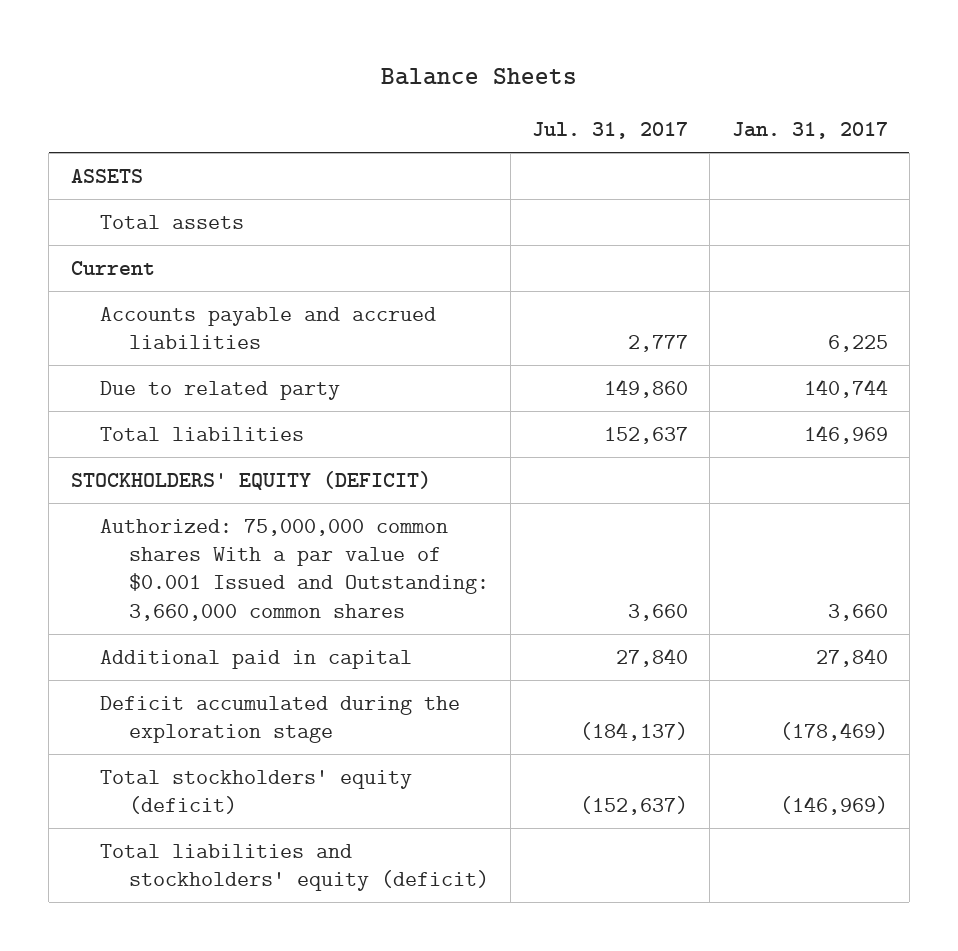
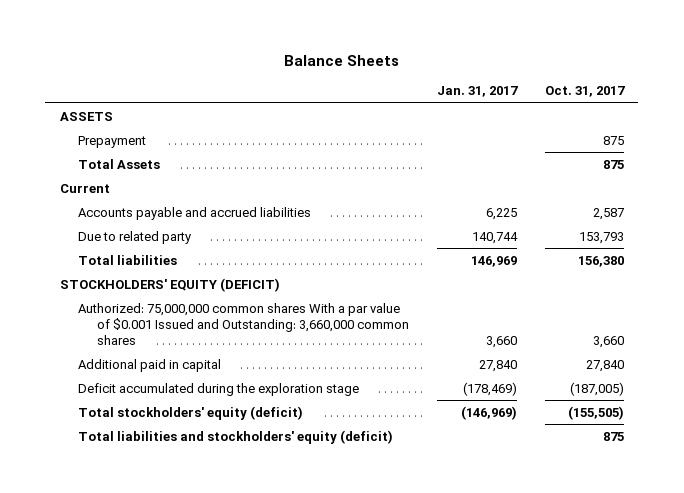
- | Jul. 31, 2017 | Jan. 31, 2017
+ | Jan. 31, 2017 | Oct. 31, 2017
- Total assets
+ Prepayment | | 875
+ Total Assets | | 875

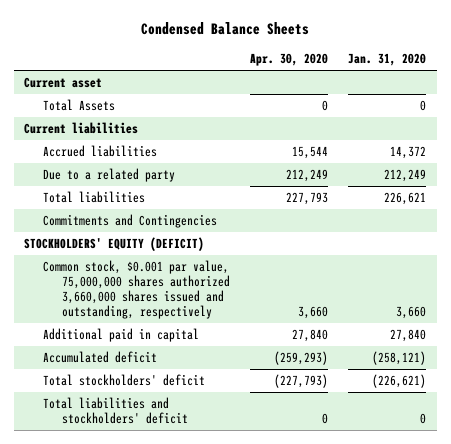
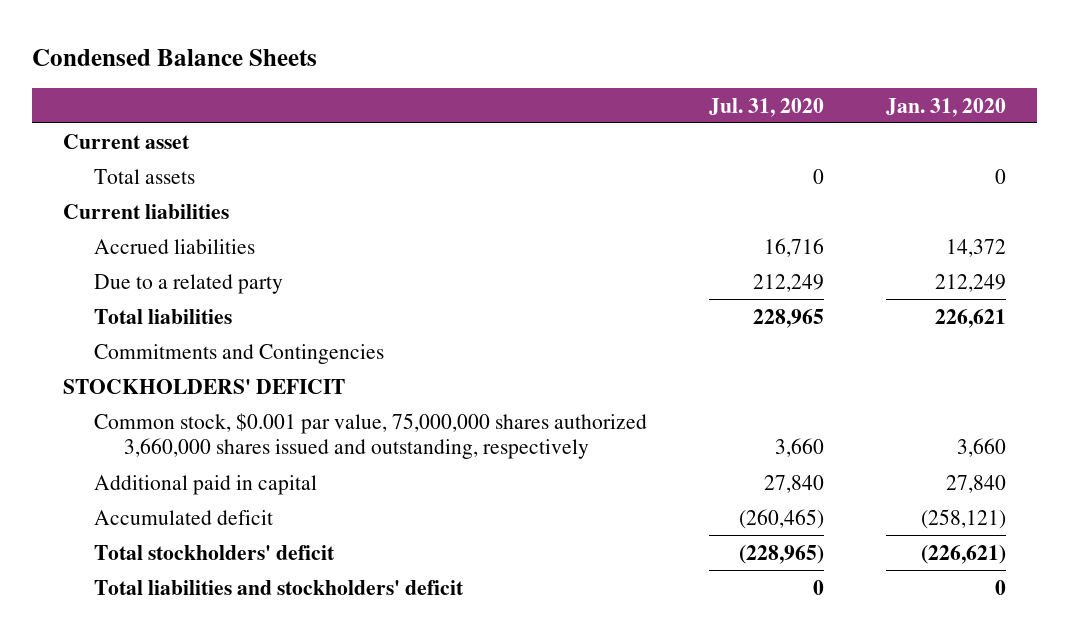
- | Apr. 30, 2020 | Jan. 31, 2020
+ | Jul. 31, 2020 | Jan. 31, 2020
- Total Assets | 0 | 0
+ Total assets | 0 | 0
- STOCKHOLDERS' EQUITY (DEFICIT)
+ STOCKHOLDERS' DEFICIT

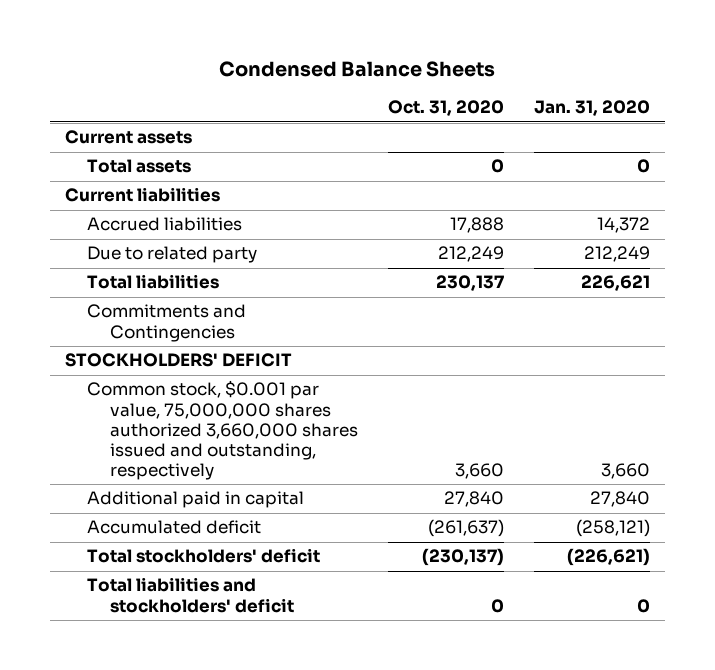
- | Jul. 31, 2020 | Jan. 31, 2020
+ | Oct. 31, 2020 | Jan. 31, 2020
- Current asset
+ Current assets
- Due to a related party | 212,249 | 212,249
+ Due to related party | 212,249 | 212,249

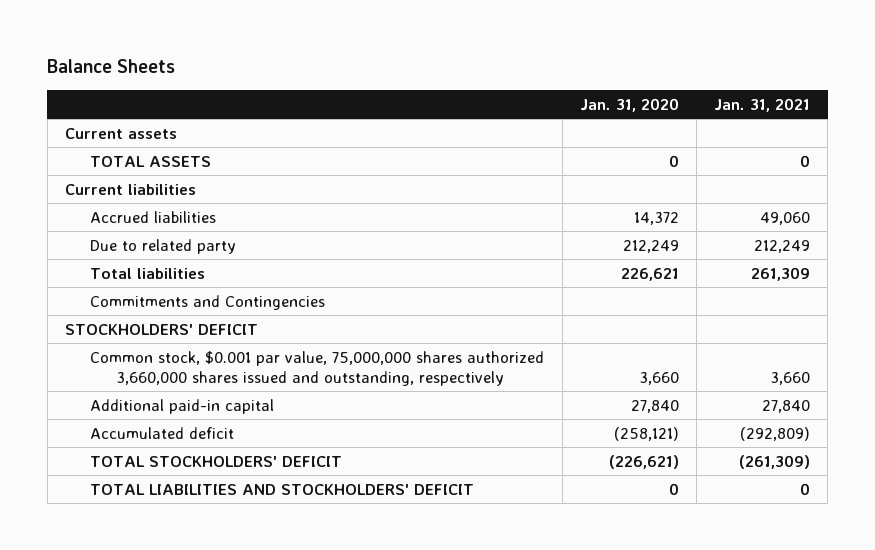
- Condensed Balance Sheets
+ Balance Sheets
- | Oct. 31, 2020 | Jan. 31, 2020
+ | Jan. 31, 2020 | Jan. 31, 2021
- Total assets | 0 | 0
+ TOTAL ASSETS | 0 | 0
- Additional paid in capital | 27,840 | 27,840
+ Additional paid-in capital | 27,840 | 27,840
- Total stockholders' deficit | (230,137) | (226,621)
- Total liabilities and stockholders' deficit | 0 | 0
+ TOTAL STOCKHOLDERS' DEFICIT | (226,621) | (261,309)
+ TOTAL LIABILITIES AND STOCKHOLDERS' DEFICIT | 0 | 0

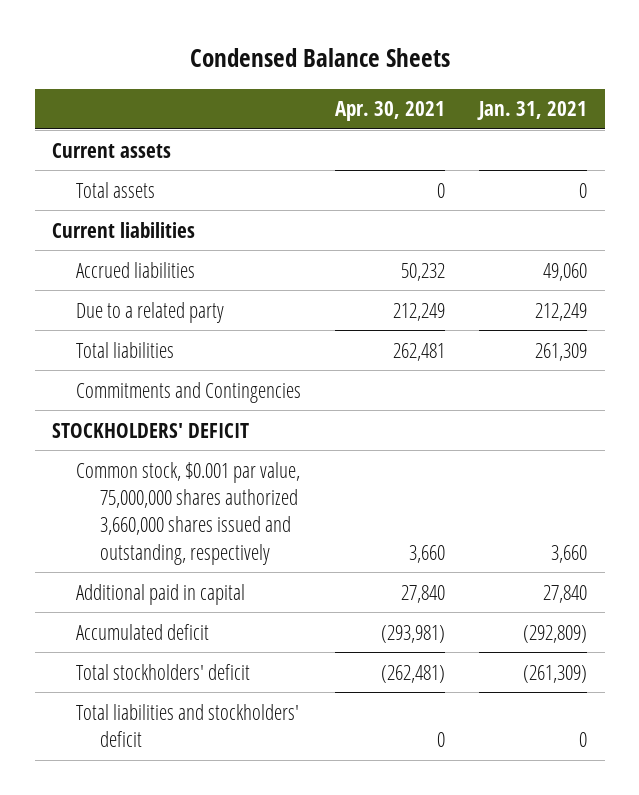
- Balance Sheets
+ Condensed Balance Sheets
- | Jan. 31, 2020 | Jan. 31, 2021
+ | Apr. 30, 2021 | Jan. 31, 2021
- TOTAL ASSETS | 0 | 0
+ Total assets | 0 | 0
- Due to related party | 212,249 | 212,249
+ Due to a related party | 212,249 | 212,249
- Additional paid-in capital | 27,840 | 27,840
+ Additional paid in capital | 27,840 | 27,840
- TOTAL STOCKHOLDERS' DEFICIT | (226,621) | (261,309)
- TOTAL LIABILITIES AND STOCKHOLDERS' DEFICIT | 0 | 0
+ Total stockholders' deficit | (262,481) | (261,309)
+ Total liabilities and stockholders' deficit | 0 | 0

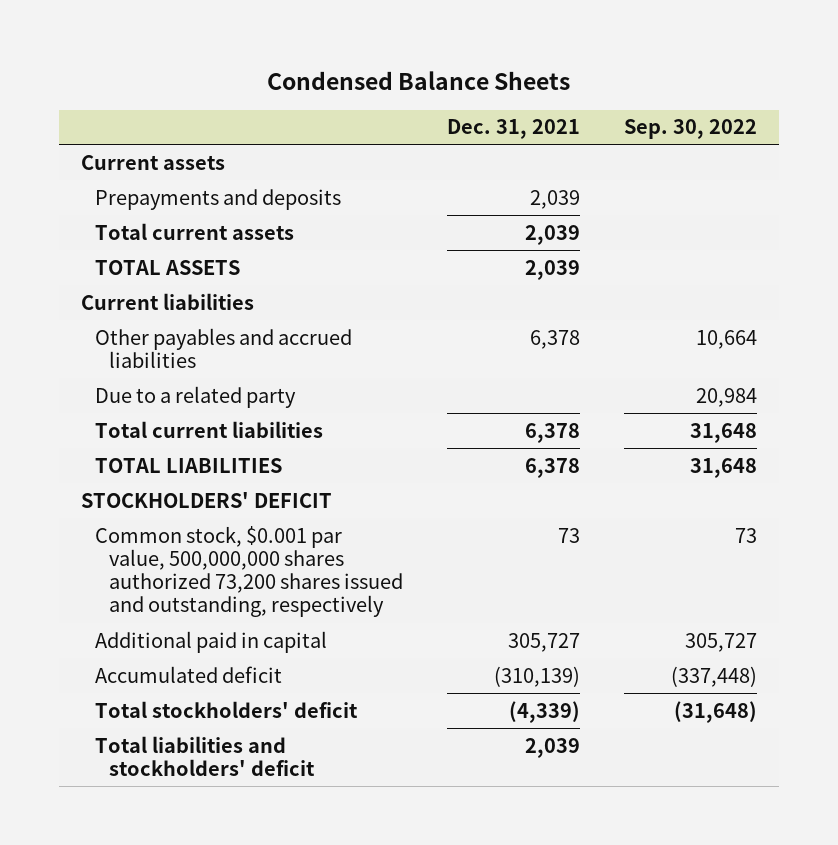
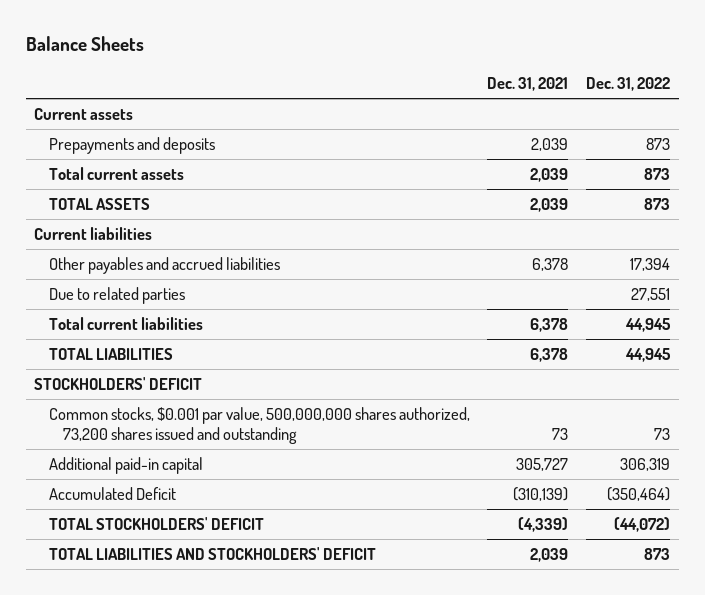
- Condensed Balance Sheets
+ Balance Sheets
- | Dec. 31, 2021 | Sep. 30, 2022
+ | Dec. 31, 2021 | Dec. 31, 2022
- Due to a related party | | 20,984
+ Due to related parties | | 27,551
- Common stock, $0.001 par value, 500,000,000 shares authorized 73,200 shares issued and outstanding, respectively | 73 | 73
- Additional paid in capital | 305,727 | 305,727
- Accumulated deficit | (310,139) | (337,448)
- Total stockholders' deficit | (4,339) | (31,648)
- Total liabilities and stockholders' deficit | 2,039 |
+ Common stocks, $0.001 par value, 500,000,000 shares authorized, 73,200 shares issued and outstanding | 73 | 73
+ Additional paid-in capital | 305,727 | 306,319
+ Accumulated Deficit | (310,139) | (350,464)
+ TOTAL STOCKHOLDERS' DEFICIT | (4,339) | (44,072)
+ TOTAL LIABILITIES AND STOCKHOLDERS' DEFICIT | 2,039 | 873

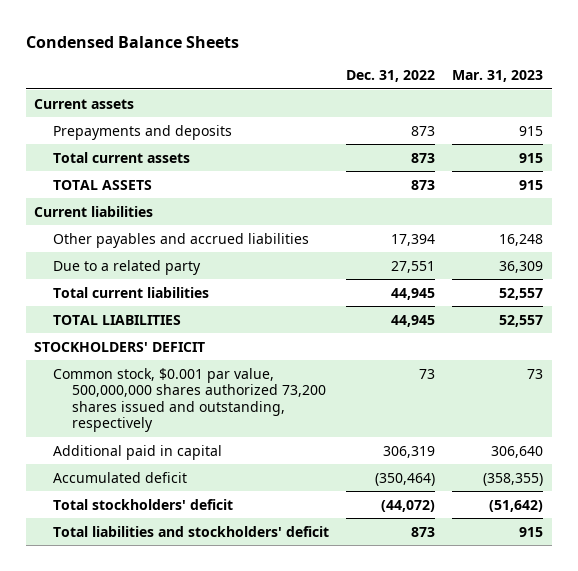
- Balance Sheets
+ Condensed Balance Sheets
- | Dec. 31, 2021 | Dec. 31, 2022
+ | Dec. 31, 2022 | Mar. 31, 2023
- Due to related parties | | 27,551
+ Due to a related party | 27,551 | 36,309
- Common stocks, $0.001 par value, 500,000,000 shares authorized, 73,200 shares issued and outstanding | 73 | 73
- Additional paid-in capital | 305,727 | 306,319
- Accumulated Deficit | (310,139) | (350,464)
- TOTAL STOCKHOLDERS' DEFICIT | (4,339) | (44,072)
- TOTAL LIABILITIES AND STOCKHOLDERS' DEFICIT | 2,039 | 873
+ Common stock, $0.001 par value, 500,000,000 shares authorized 73,200 shares issued and outstanding, respectively | 73 | 73
+ Additional paid in capital | 306,319 | 306,640
+ Accumulated deficit | (350,464) | (358,355)
+ Total stockholders' deficit | (44,072) | (51,642)
+ Total liabilities and stockholders' deficit | 873 | 915

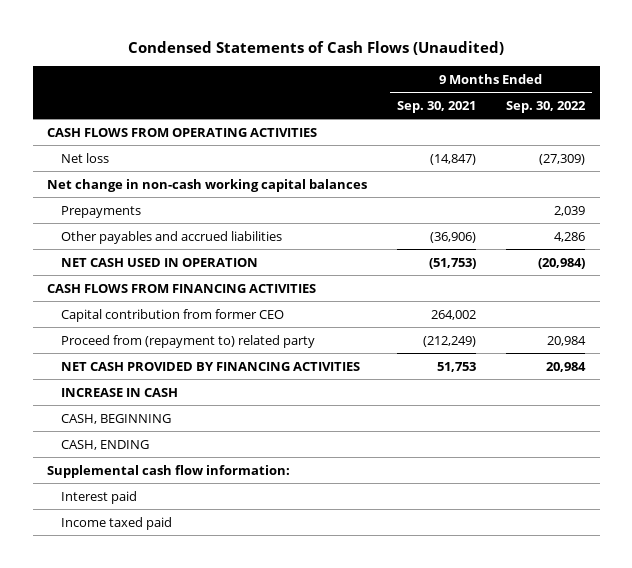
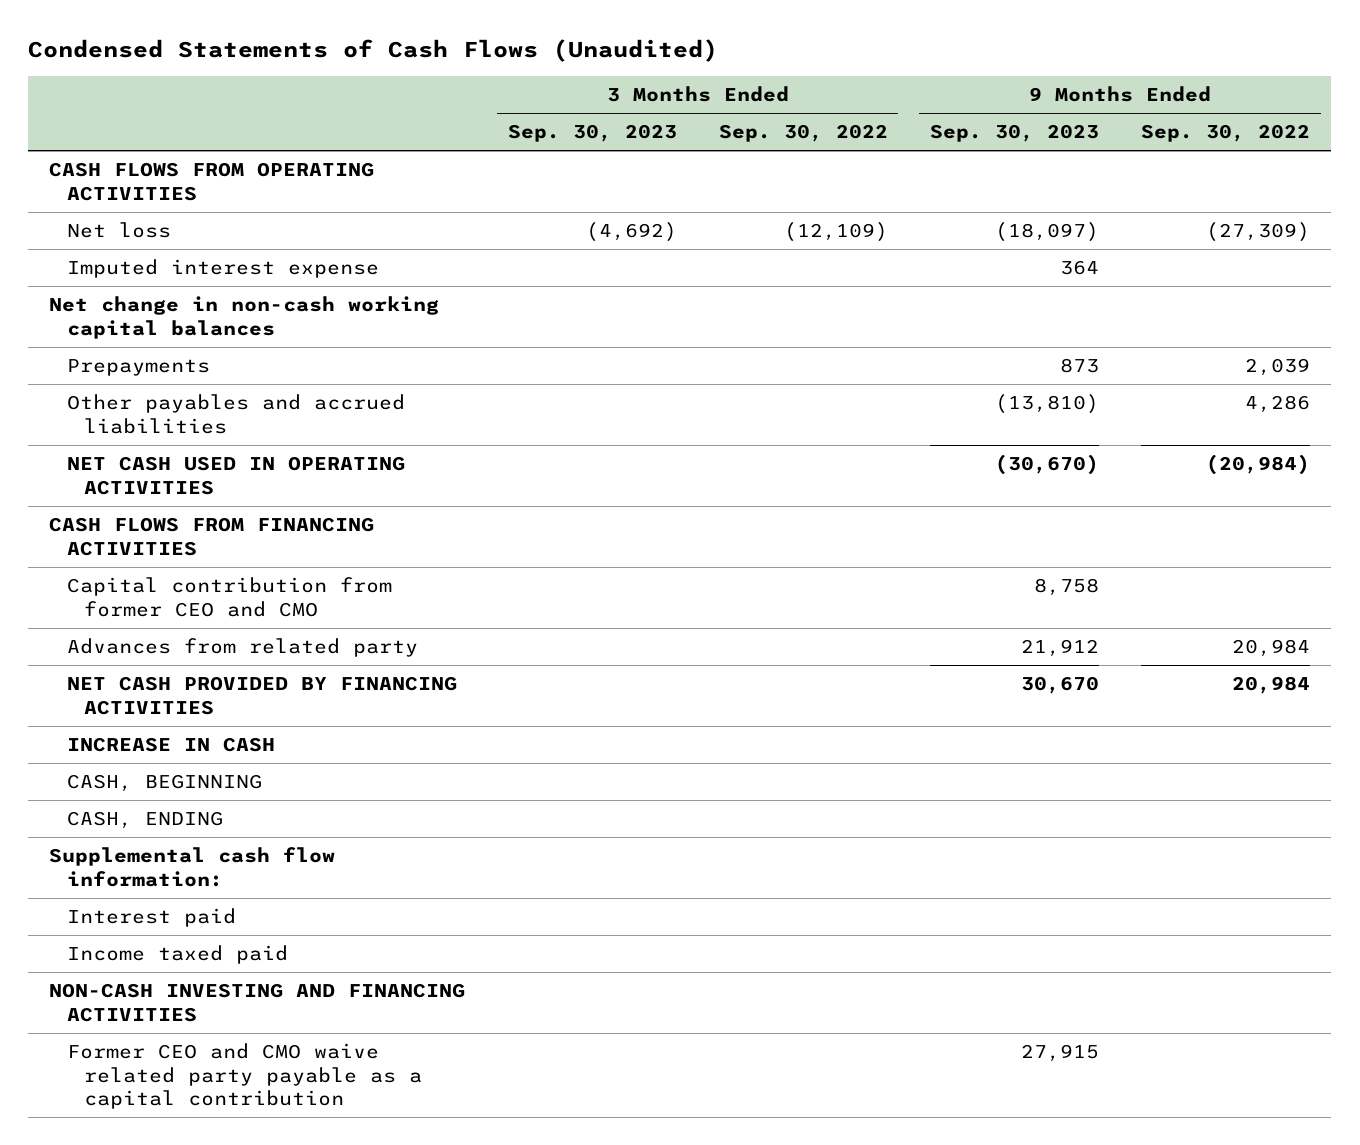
- | 9 Months Ended Sep. 30, 2021 | 9 Months Ended Sep. 30, 2022
+ | 3 Months Ended Sep. 30, 2023 | 3 Months Ended Sep. 30, 2022 | 9 Months Ended Sep. 30, 2023 | 9 Months Ended Sep. 30, 2022
+ Imputed interest expense | | | 364 |
- NET CASH USED IN OPERATION | (51,753) | (20,984)
+ NET CASH USED IN OPERATING ACTIVITIES | | | (30,670) | (20,984)
- Capital contribution from former CEO | 264,002 |
- Proceed from (repayment to) related party | (212,249) | 20,984
+ Capital contribution from former CEO and CMO | | | 8,758 |
+ Advances from related party | | | 21,912 | 20,984
+ NON-CASH INVESTING AND FINANCING ACTIVITIES
+ Former CEO and CMO waive related party payable as a capital contribution | | | 27,915 |

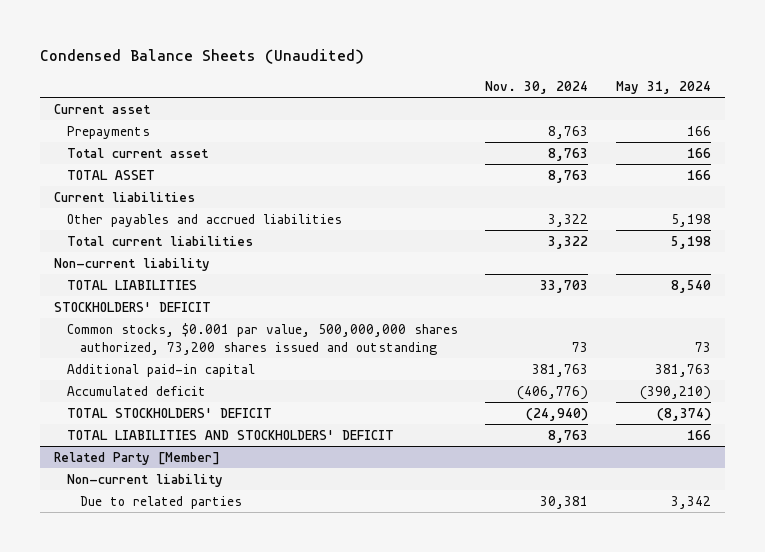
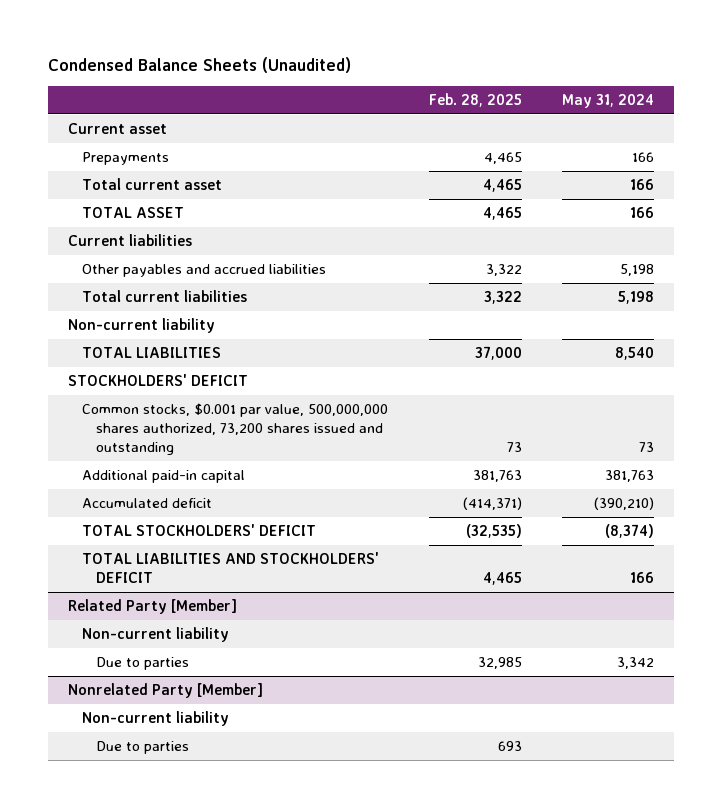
- | Nov. 30, 2024 | May 31, 2024
+ | Feb. 28, 2025 | May 31, 2024
@ Related Party [Member]
- Due to related parties | 30,381 | 3,342
+ Due to parties | 32,985 | 3,342
+ Nonrelated Party [Member]
+ Non-current liability
+ Due to parties | 693 |

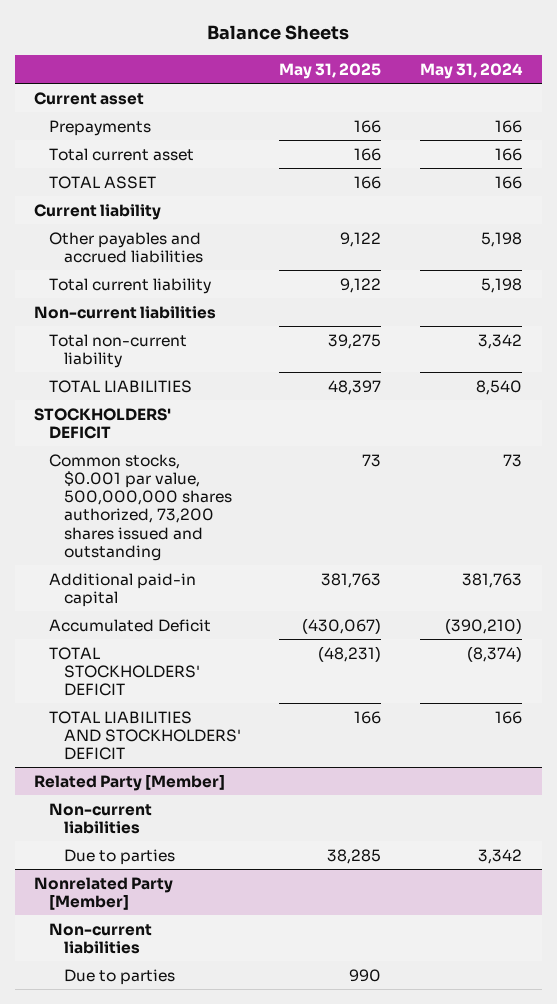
- Condensed Balance Sheets (Unaudited)
+ Balance Sheets
- | Feb. 28, 2025 | May 31, 2024
+ | May 31, 2025 | May 31, 2024
- Current liabilities
+ Current liability
- Total current liabilities | 3,322 | 5,198
- Non-current liability
+ Total current liability | 9,122 | 5,198
+ Non-current liabilities
+ Total non-current liability | 39,275 | 3,342
- Accumulated deficit | (414,371) | (390,210)
+ Accumulated Deficit | (430,067) | (390,210)
@ Related Party [Member]
- Non-current liability
+ Non-current liabilities
@ Nonrelated Party [Member]
- Non-current liability
+ Non-current liabilities

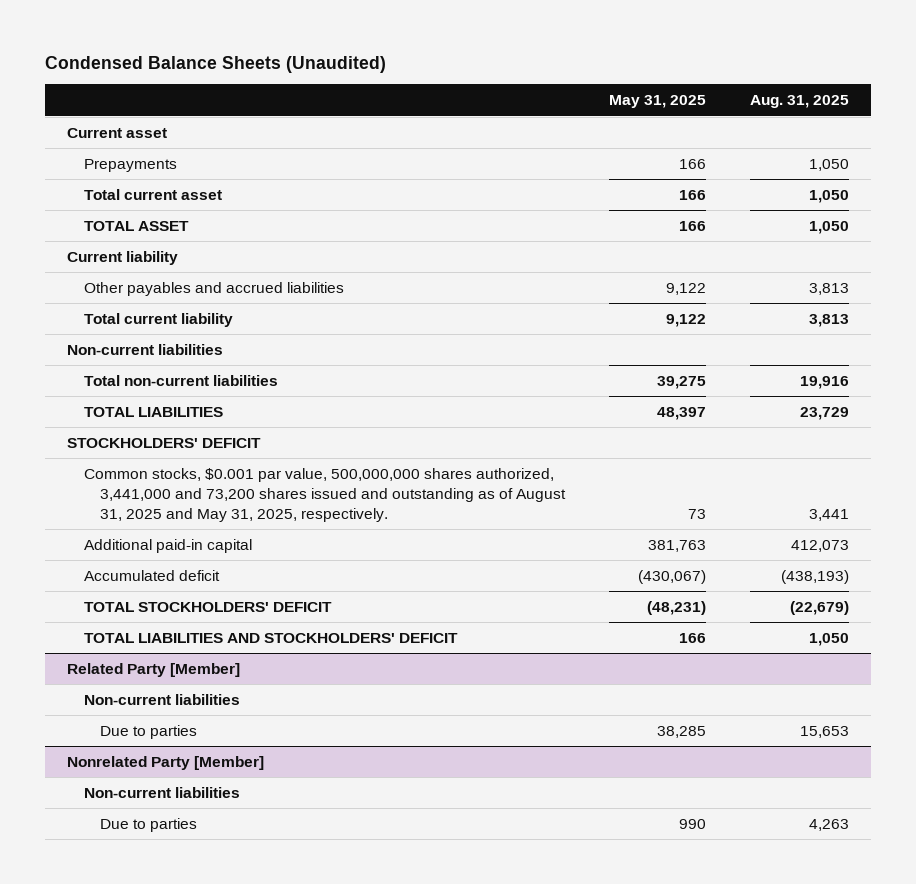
- Balance Sheets
+ Condensed Balance Sheets (Unaudited)
- | May 31, 2025 | May 31, 2024
+ | May 31, 2025 | Aug. 31, 2025
- Total non-current liability | 39,275 | 3,342
+ Total non-current liabilities | 39,275 | 19,916
- Common stocks, $0.001 par value, 500,000,000 shares authorized, 73,200 shares issued and outstanding | 73 | 73
+ Common stocks, $0.001 par value, 500,000,000 shares authorized, 3,441,000 and 73,200 shares issued and outstanding as of August 31, 2025 and May 31, 2025, respectively. | 73 | 3,441
- Accumulated Deficit | (430,067) | (390,210)
+ Accumulated deficit | (430,067) | (438,193)

